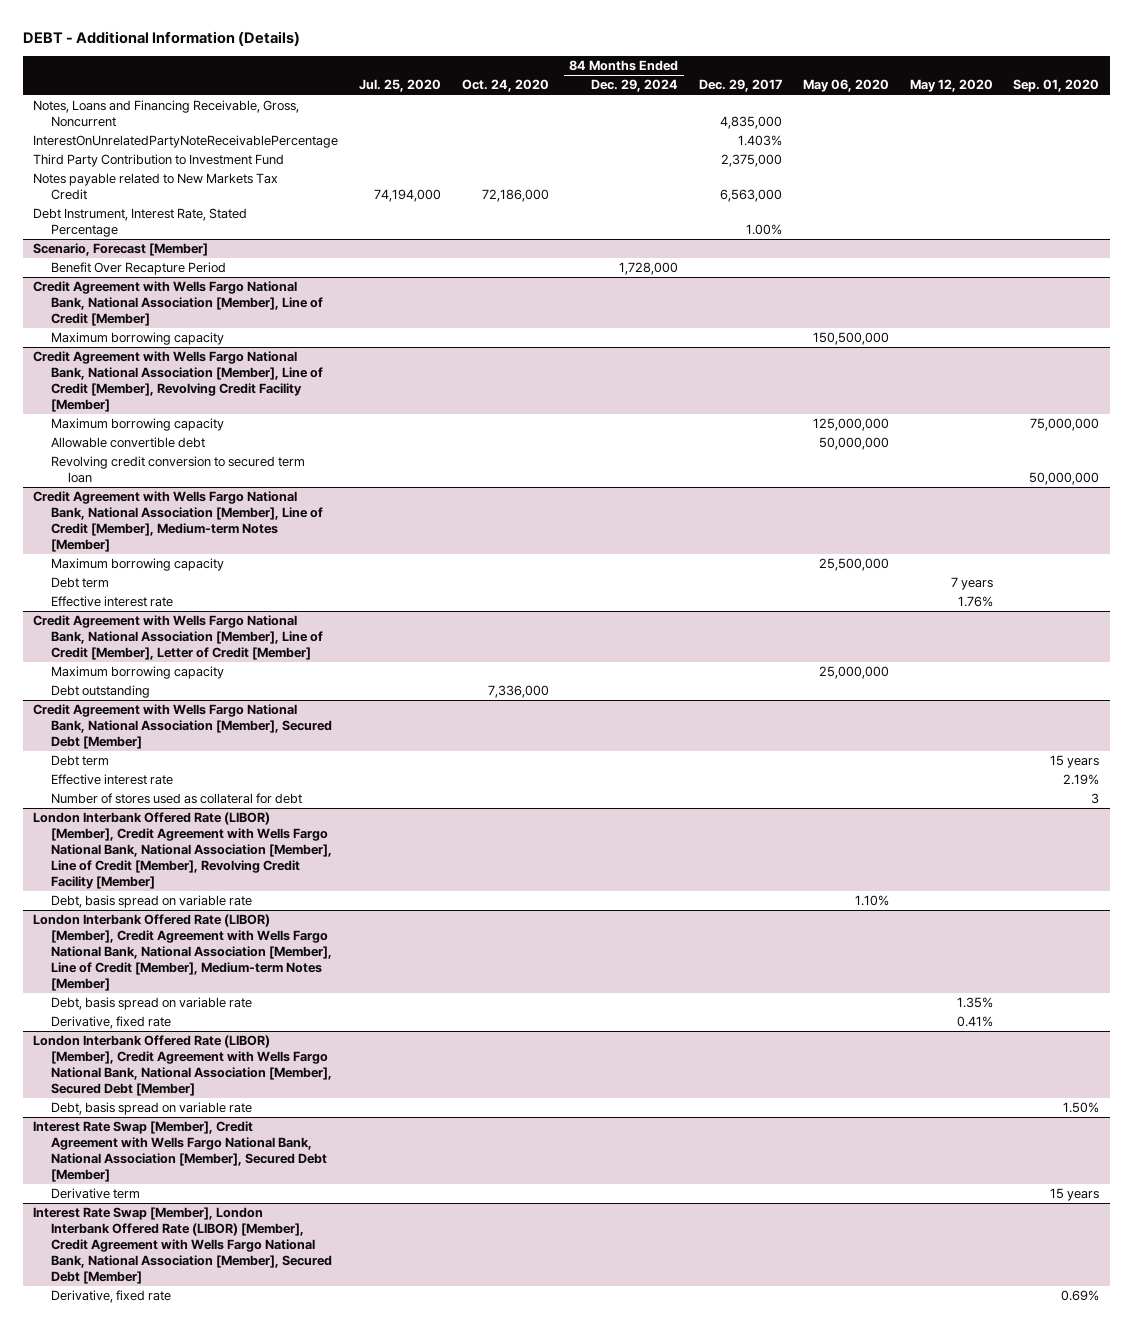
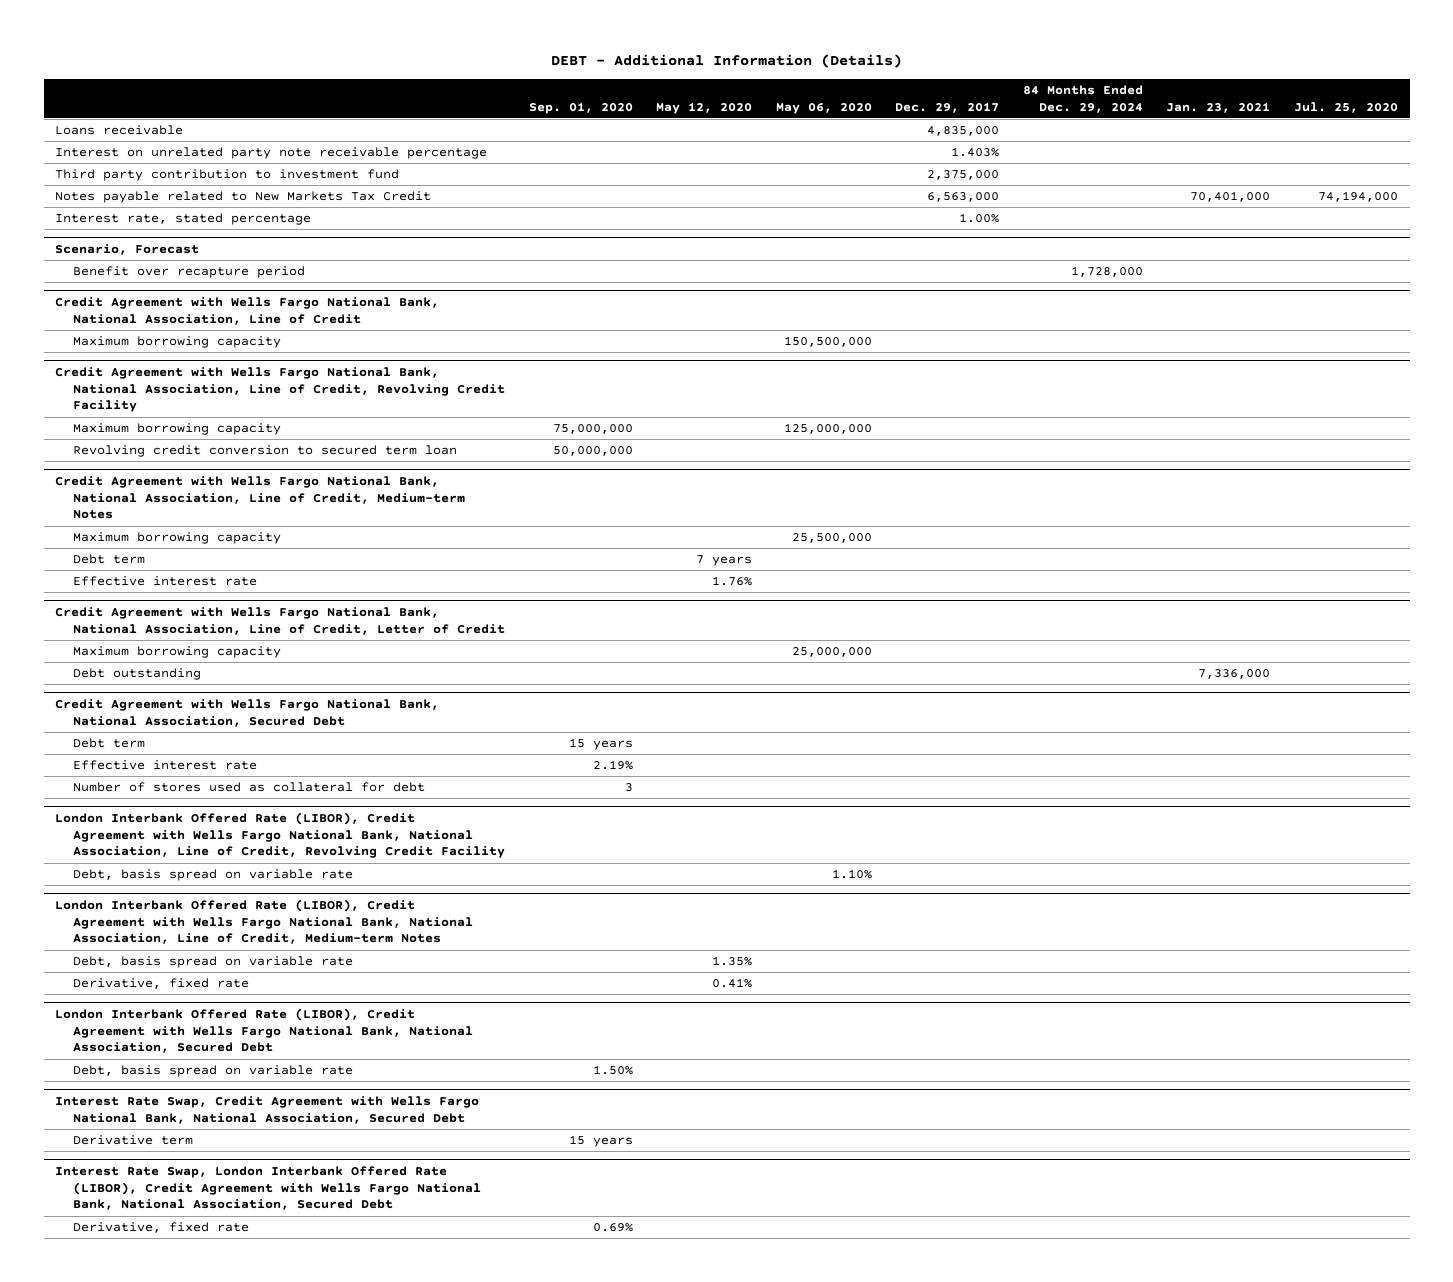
- | Jul. 25, 2020 | Oct. 24, 2020 | 84 Months Ended Dec. 29, 2024 | Dec. 29, 2017 | May 06, 2020 | May 12, 2020 | Sep. 01, 2020
+ | Sep. 01, 2020 | May 12, 2020 | May 06, 2020 | Dec. 29, 2017 | 84 Months Ended Dec. 29, 2024 | Jan. 23, 2021 | Jul. 25, 2020
- Notes, Loans and Financing Receivable, Gross, Noncurrent | | | | 4,835,000 | | |
- InterestOnUnrelatedPartyNoteReceivablePercentage | | | | 1.403% | | |
- Third Party Contribution to Investment Fund | | | | 2,375,000 | | |
+ Loans receivable | | | | 4,835,000 | | |
+ Interest on unrelated party note receivable percentage | | | | 1.403% | | |
+ Third party contribution to investment fund | | | | 2,375,000 | | |
- Debt Instrument, Interest Rate, Stated Percentage | | | | 1.00% | | |
- Scenario, Forecast [Member]
- Benefit Over Recapture Period | | | 1,728,000 | | | |
- Credit Agreement with Wells Fargo National Bank, National Association [Member], Line of Credit [Member]
+ Interest rate, stated percentage | | | | 1.00% | | |
+ Scenario, Forecast
+ Benefit over recapture period | | | | | 1,728,000 | |
+ Credit Agreement with Wells Fargo National Bank, National Association, Line of Credit
- Credit Agreement with Wells Fargo National Bank, National Association [Member], Line of Credit [Member], Revolving Credit Facility [Member]
+ Credit Agreement with Wells Fargo National Bank, National Association, Line of Credit, Revolving Credit Facility
- Allowable convertible debt | | | | | 50,000,000 | |
- Credit Agreement with Wells Fargo National Bank, National Association [Member], Line of Credit [Member], Medium-term Notes [Member]
+ Credit Agreement with Wells Fargo National Bank, National Association, Line of Credit, Medium-term Notes
- Credit Agreement with Wells Fargo National Bank, National Association [Member], Line of Credit [Member], Letter of Credit [Member]
+ Credit Agreement with Wells Fargo National Bank, National Association, Line of Credit, Letter of Credit
- Credit Agreement with Wells Fargo National Bank, National Association [Member], Secured Debt [Member]
+ Credit Agreement with Wells Fargo National Bank, National Association, Secured Debt
- London Interbank Offered Rate (LIBOR) [Member], Credit Agreement with Wells Fargo National Bank, National Association [Member], Line of Credit [Member], Revolving Credit Facility [Member]
+ London Interbank Offered Rate (LIBOR), Credit Agreement with Wells Fargo National Bank, National Association, Line of Credit, Revolving Credit Facility
- London Interbank Offered Rate (LIBOR) [Member], Credit Agreement with Wells Fargo National Bank, National Association [Member], Line of Credit [Member], Medium-term Notes [Member]
+ London Interbank Offered Rate (LIBOR), Credit Agreement with Wells Fargo National Bank, National Association, Line of Credit, Medium-term Notes
- London Interbank Offered Rate (LIBOR) [Member], Credit Agreement with Wells Fargo National Bank, National Association [Member], Secured Debt [Member]
+ London Interbank Offered Rate (LIBOR), Credit Agreement with Wells Fargo National Bank, National Association, Secured Debt
- Interest Rate Swap [Member], Credit Agreement with Wells Fargo National Bank, National Association [Member], Secured Debt [Member]
+ Interest Rate Swap, Credit Agreement with Wells Fargo National Bank, National Association, Secured Debt
- Interest Rate Swap [Member], London Interbank Offered Rate (LIBOR) [Member], Credit Agreement with Wells Fargo National Bank, National Association [Member], Secured Debt [Member]
+ Interest Rate Swap, London Interbank Offered Rate (LIBOR), Credit Agreement with Wells Fargo National Bank, National Association, Secured Debt

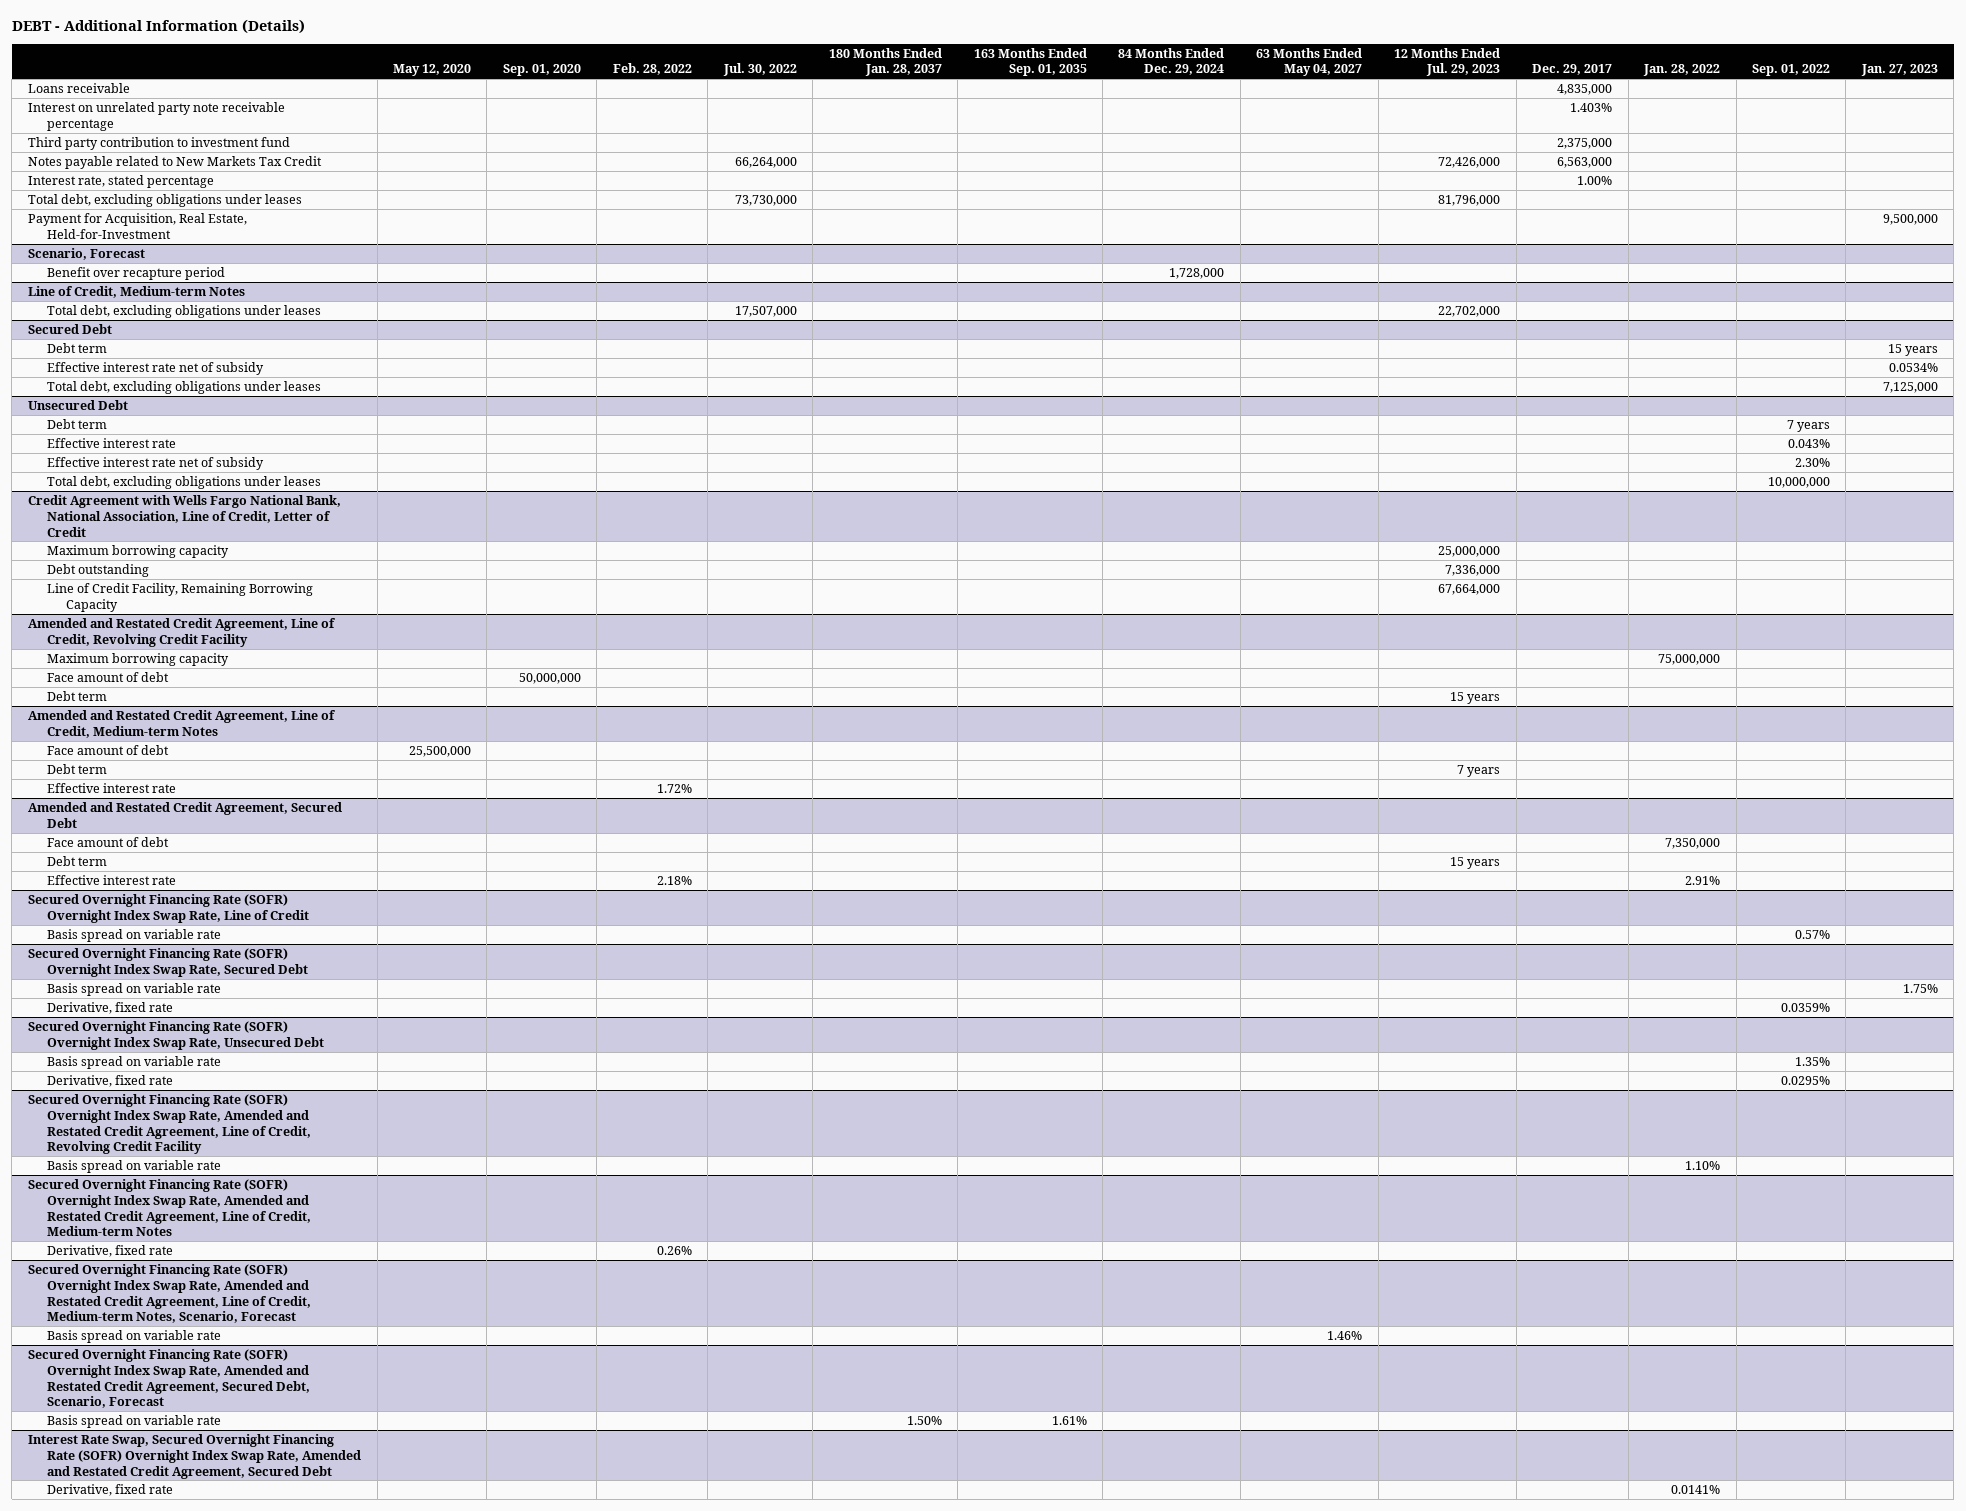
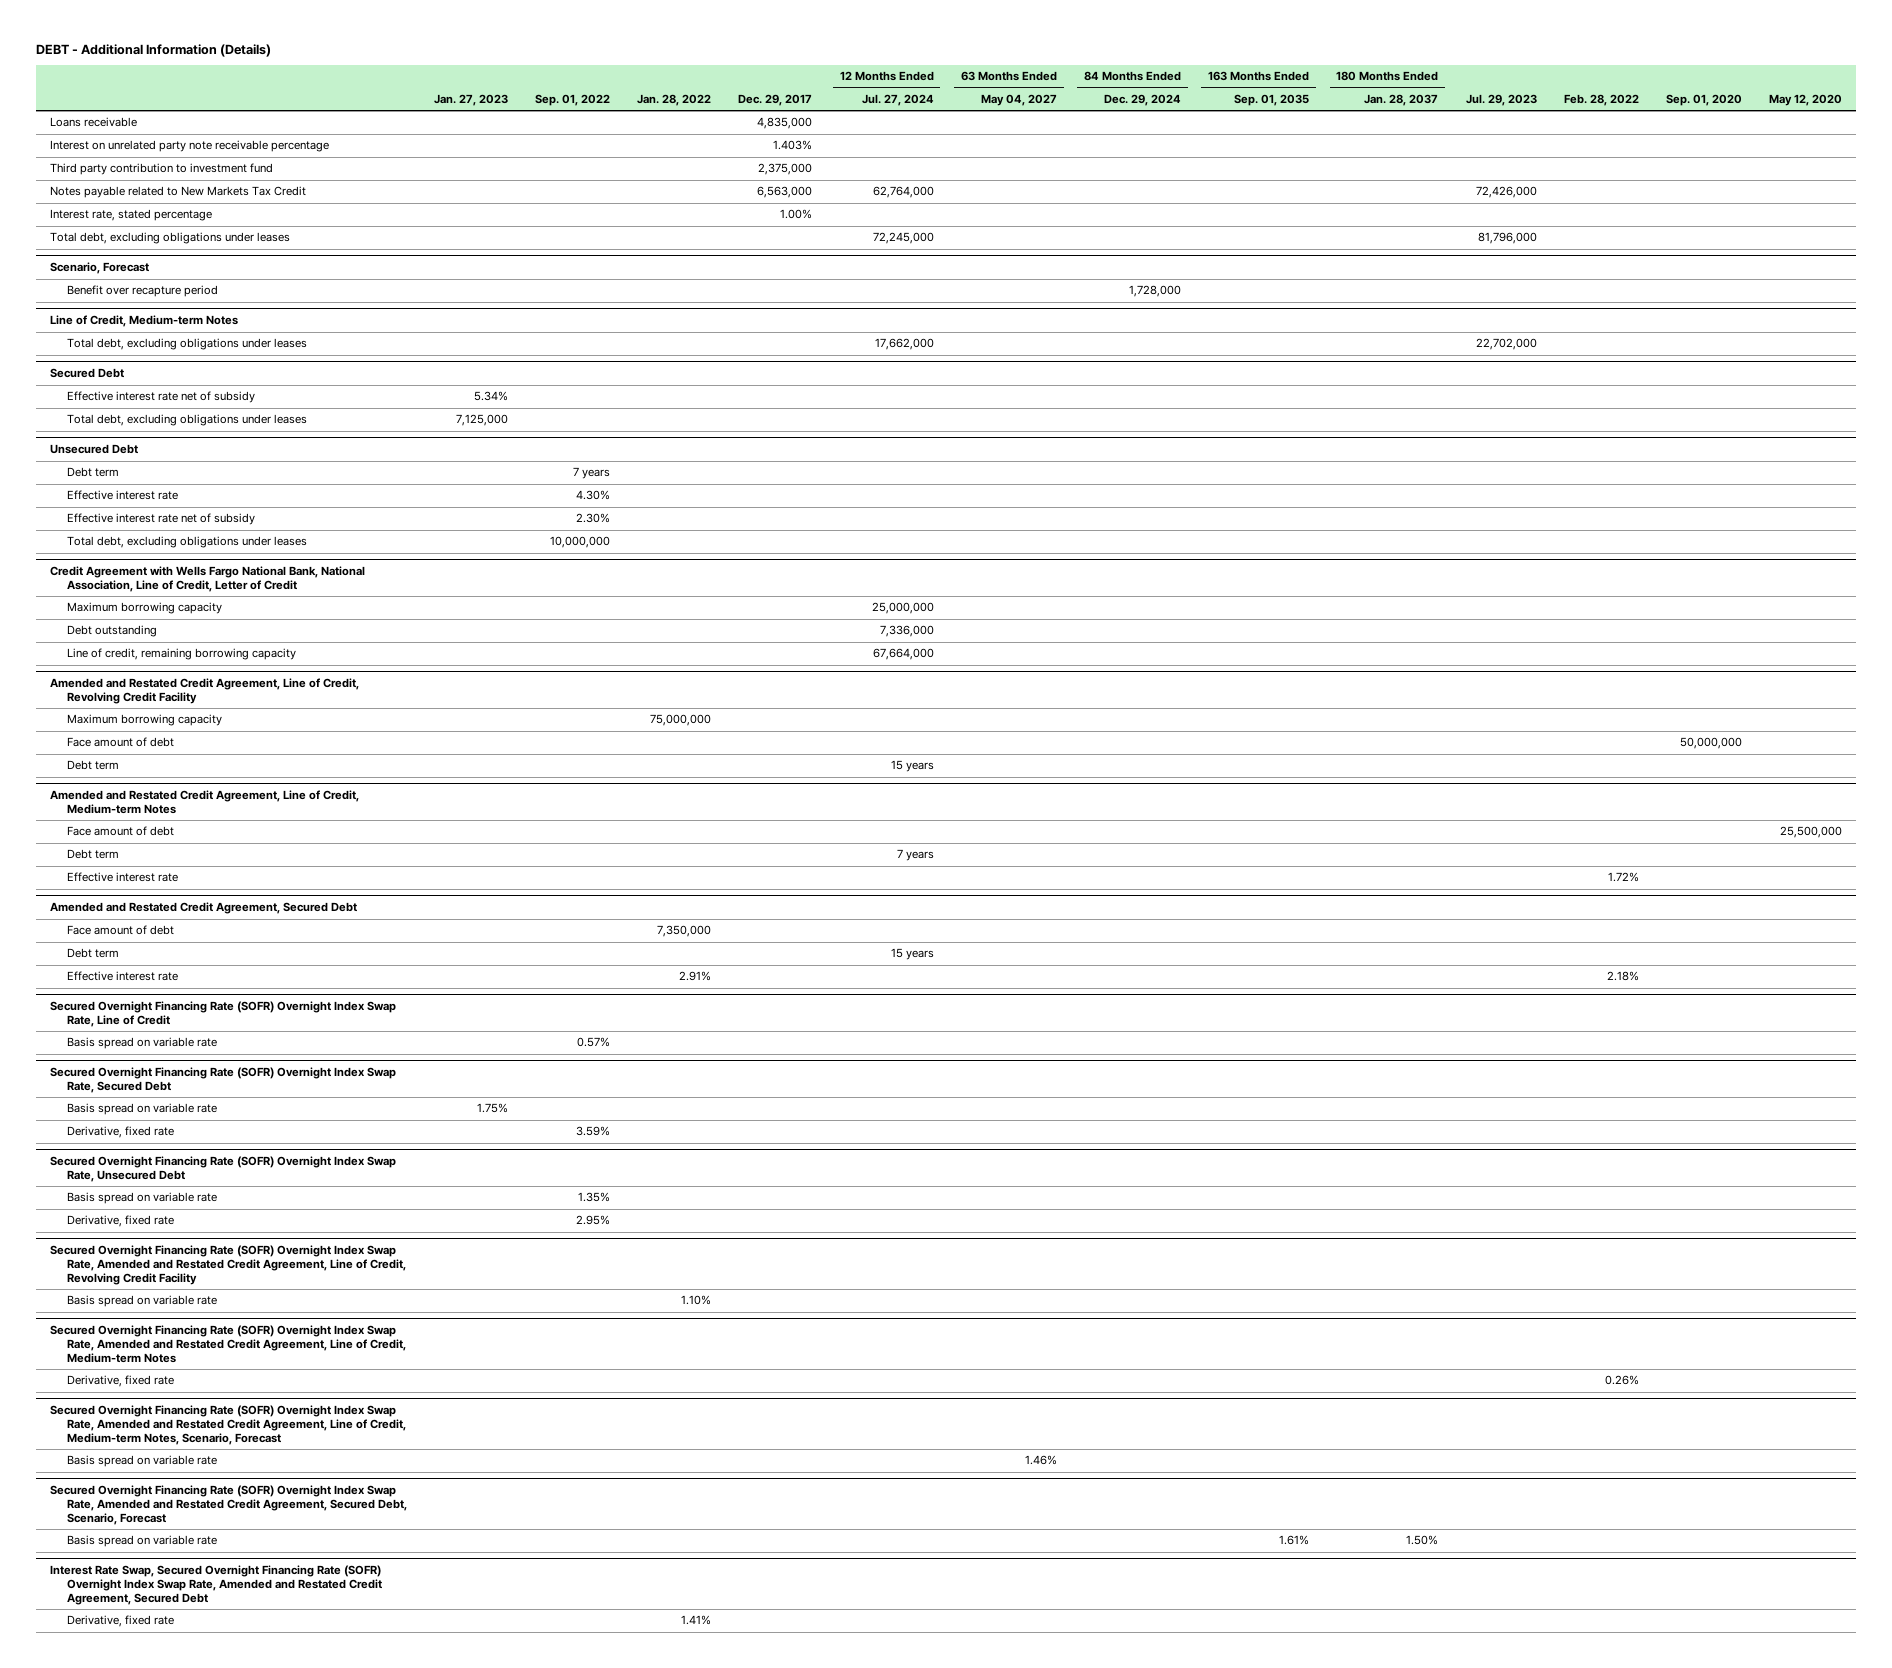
- | May 12, 2020 | Sep. 01, 2020 | Feb. 28, 2022 | Jul. 30, 2022 | 180 Months Ended Jan. 28, 2037 | 163 Months Ended Sep. 01, 2035 | 84 Months Ended Dec. 29, 2024 | 63 Months Ended May 04, 2027 | 12 Months Ended Jul. 29, 2023 | Dec. 29, 2017 | Jan. 28, 2022 | Sep. 01, 2022 | Jan. 27, 2023
+ | Jan. 27, 2023 | Sep. 01, 2022 | Jan. 28, 2022 | Dec. 29, 2017 | 12 Months Ended Jul. 27, 2024 | 63 Months Ended May 04, 2027 | 84 Months Ended Dec. 29, 2024 | 163 Months Ended Sep. 01, 2035 | 180 Months Ended Jan. 28, 2037 | Jul. 29, 2023 | Feb. 28, 2022 | Sep. 01, 2020 | May 12, 2020
- Payment for Acquisition, Real Estate, Held-for-Investment | | | | | | | | | | | | | 9,500,000
@ Secured Debt
- Debt term | | | | | | | | | | | | | 15 years
- Effective interest rate net of subsidy | | | | | | | | | | | | | 0.0534%
+ Effective interest rate net of subsidy | 5.34% | | | | | | | | | | | |
@ Unsecured Debt
- Effective interest rate | | | | | | | | | | | | 0.043% |
+ Effective interest rate | | 4.30% | | | | | | | | | | |
@ Credit Agreement with Wells Fargo National Bank, National Association, Line of Credit, Letter of Credit
- Line of Credit Facility, Remaining Borrowing Capacity | | | | | | | | | 67,664,000 | | | |
+ Line of credit, remaining borrowing capacity | | | | | 67,664,000 | | | | | | | |
@ Secured Overnight Financing Rate (SOFR) Overnight Index Swap Rate, Secured Debt
- Derivative, fixed rate | | | | | | | | | | | | 0.0359% |
+ Derivative, fixed rate | | 3.59% | | | | | | | | | | |
@ Secured Overnight Financing Rate (SOFR) Overnight Index Swap Rate, Unsecured Debt
- Derivative, fixed rate | | | | | | | | | | | | 0.0295% |
+ Derivative, fixed rate | | 2.95% | | | | | | | | | | |
@ Interest Rate Swap, Secured Overnight Financing Rate (SOFR) Overnight Index Swap Rate, Amended and Restated Credit Agreement, Secured Debt
- Derivative, fixed rate | | | | | | | | | | | 0.0141% | |
+ Derivative, fixed rate | | | 1.41% | | | | | | | | | |

